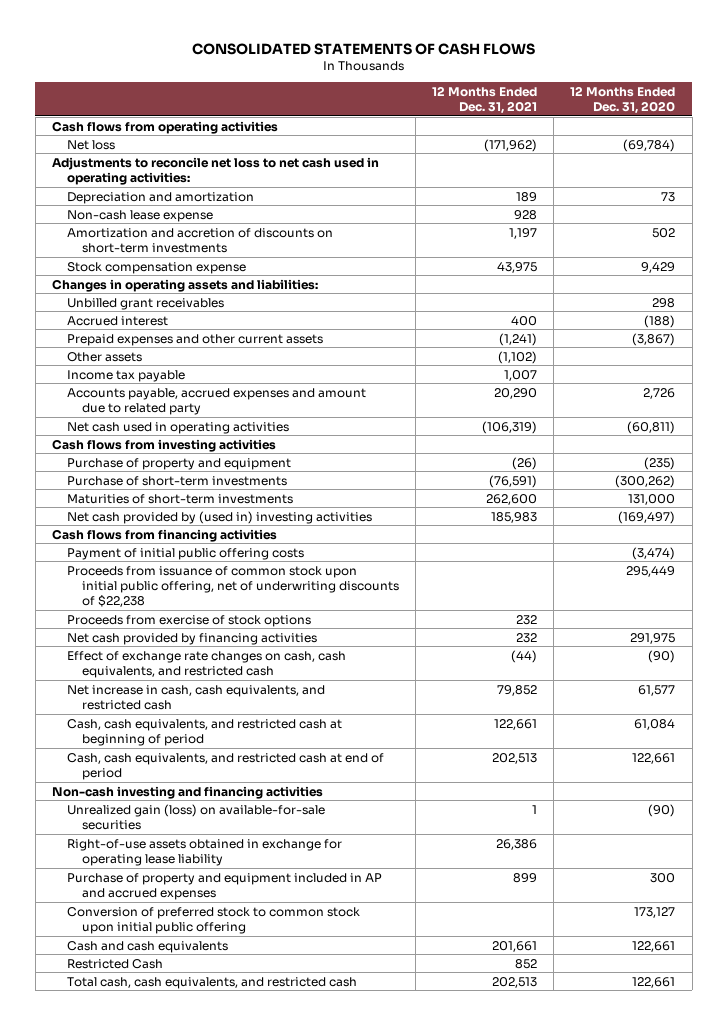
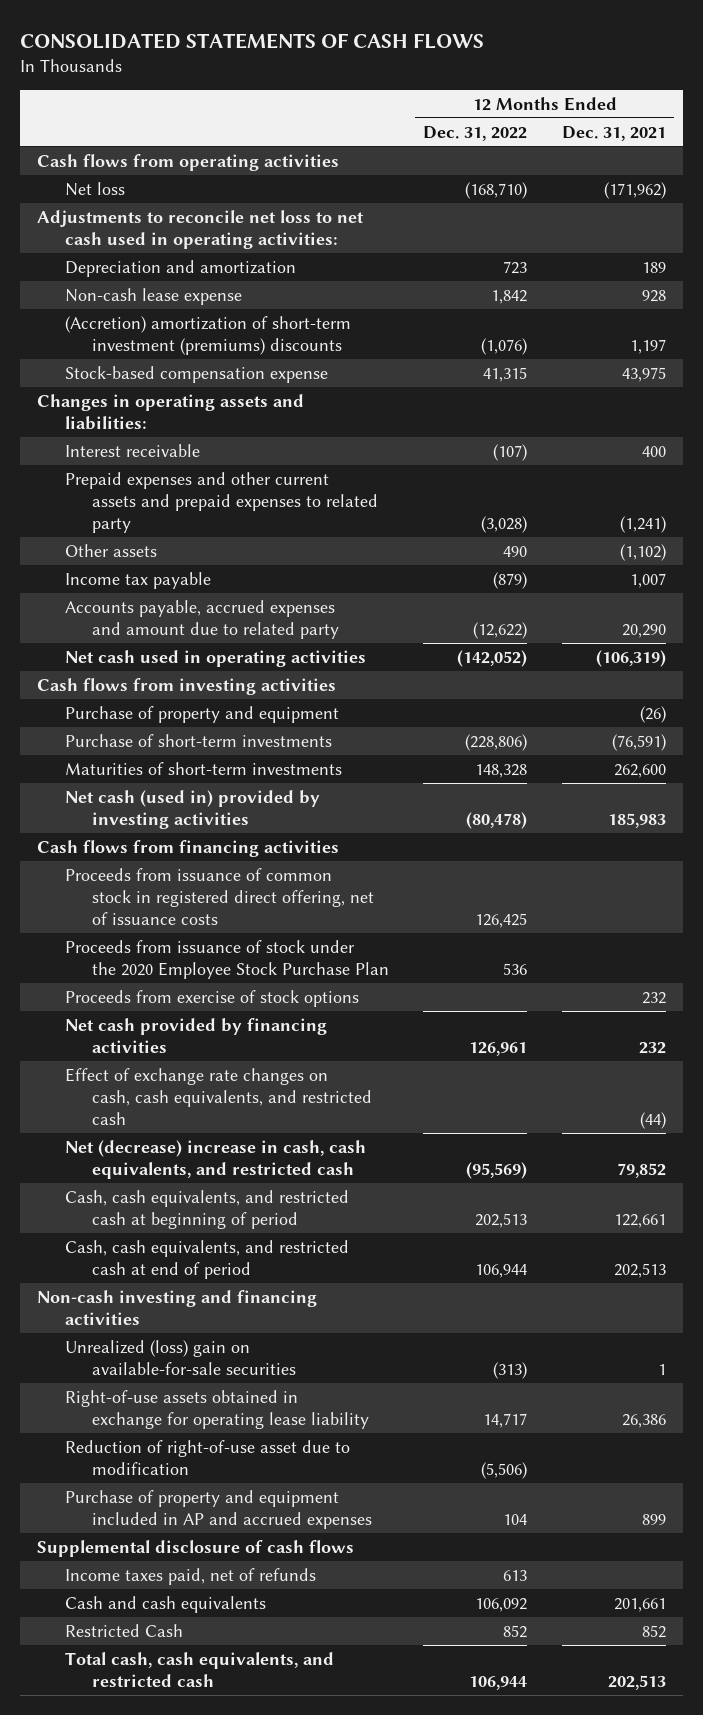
- | 12 Months Ended Dec. 31, 2021 | 12 Months Ended Dec. 31, 2020
+ | 12 Months Ended Dec. 31, 2022 | 12 Months Ended Dec. 31, 2021
- Amortization and accretion of discounts on short-term investments | 1,197 | 502
- Stock compensation expense | 43,975 | 9,429
+ (Accretion) amortization of short-term investment (premiums) discounts | (1,076) | 1,197
+ Stock-based compensation expense | 41,315 | 43,975
- Unbilled grant receivables | | 298
- Accrued interest | 400 | (188)
- Prepaid expenses and other current assets | (1,241) | (3,867)
+ Interest receivable | (107) | 400
+ Prepaid expenses and other current assets and prepaid expenses to related party | (3,028) | (1,241)
- Net cash provided by (used in) investing activities | 185,983 | (169,497)
+ Net cash (used in) provided by investing activities | (80,478) | 185,983
- Payment of initial public offering costs | | (3,474)
- Proceeds from issuance of common stock upon initial public offering, net of underwriting discounts of $22,238 | | 295,449
+ Proceeds from issuance of common stock in registered direct offering, net of issuance costs | 126,425 |
+ Proceeds from issuance of stock under the 2020 Employee Stock Purchase Plan | 536 |
- Net increase in cash, cash equivalents, and restricted cash | 79,852 | 61,577
+ Net (decrease) increase in cash, cash equivalents, and restricted cash | (95,569) | 79,852
- Unrealized gain (loss) on available-for-sale securities | 1 | (90)
+ Unrealized (loss) gain on available-for-sale securities | (313) | 1
+ Reduction of right-of-use asset due to modification | (5,506) |
- Conversion of preferred stock to common stock upon initial public offering | | 173,127
+ Supplemental disclosure of cash flows
+ Income taxes paid, net of refunds | 613 |

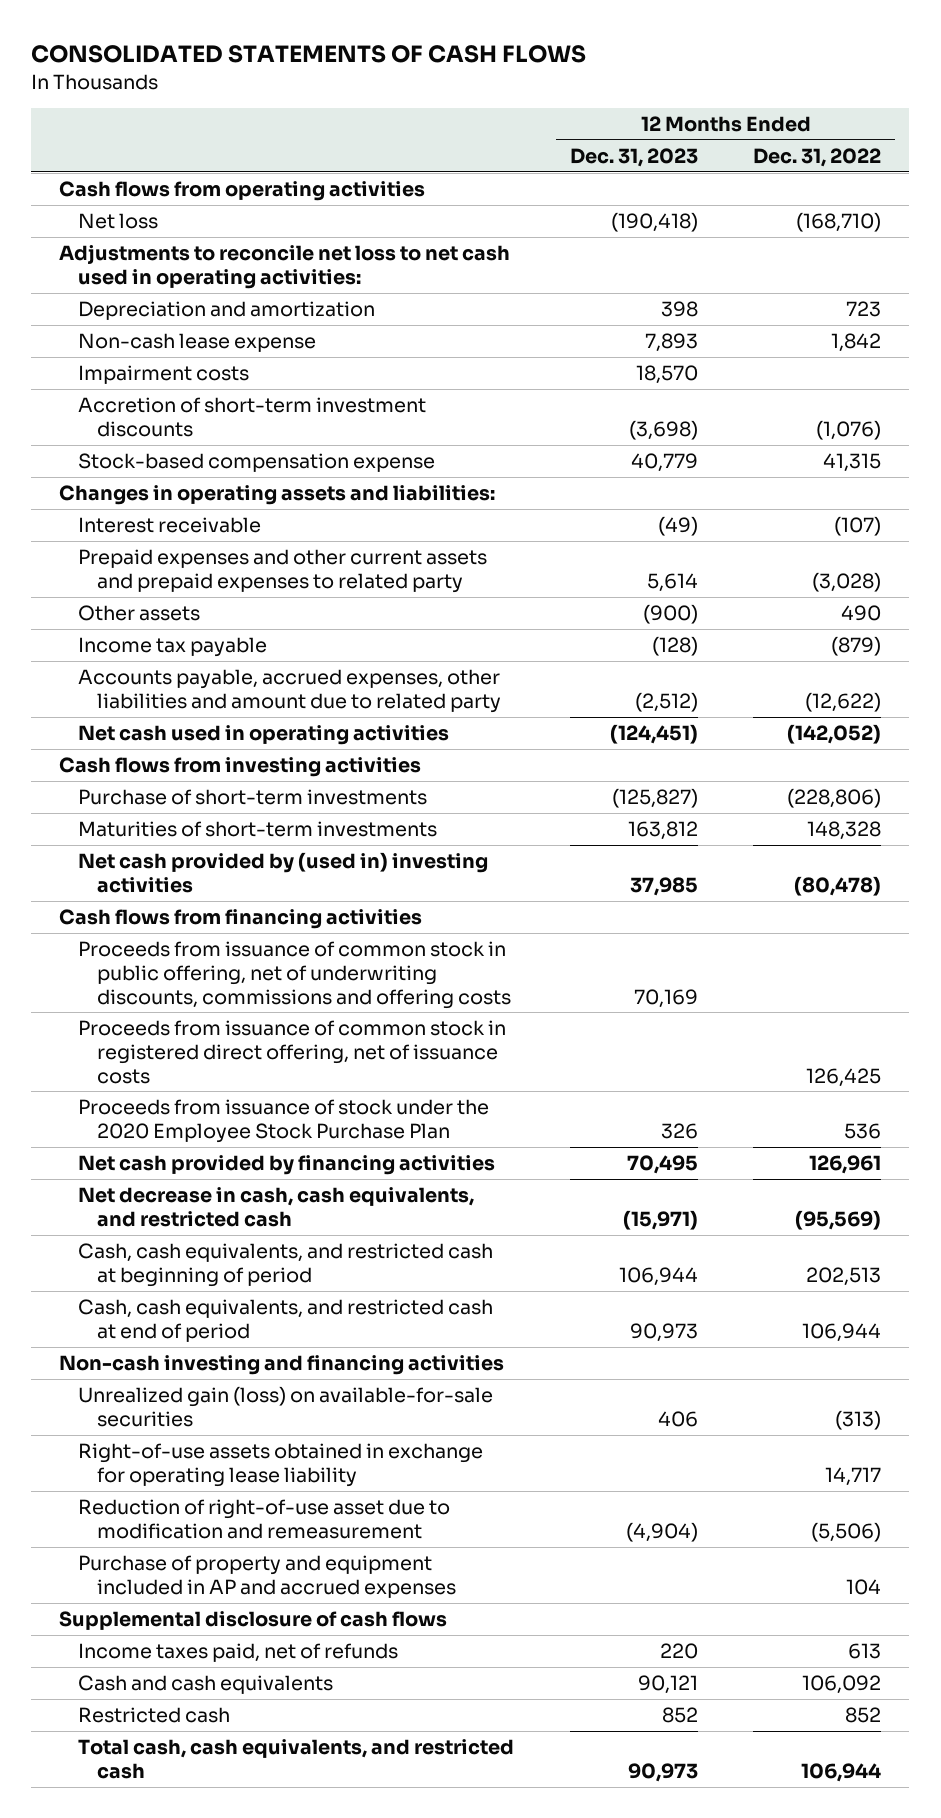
- | 12 Months Ended Dec. 31, 2022 | 12 Months Ended Dec. 31, 2021
+ | 12 Months Ended Dec. 31, 2023 | 12 Months Ended Dec. 31, 2022
- (Accretion) amortization of short-term investment (premiums) discounts | (1,076) | 1,197
+ Impairment costs | 18,570 |
+ Accretion of short-term investment discounts | (3,698) | (1,076)
- Accounts payable, accrued expenses and amount due to related party | (12,622) | 20,290
+ Accounts payable, accrued expenses, other liabilities and amount due to related party | (2,512) | (12,622)
- Purchase of property and equipment | | (26)
- Net cash (used in) provided by investing activities | (80,478) | 185,983
+ Net cash provided by (used in) investing activities | 37,985 | (80,478)
+ Proceeds from issuance of common stock in public offering, net of underwriting discounts, commissions and offering costs | 70,169 |
- Proceeds from exercise of stock options | | 232
- Effect of exchange rate changes on cash, cash equivalents, and restricted cash | | (44)
- Net (decrease) increase in cash, cash equivalents, and restricted cash | (95,569) | 79,852
+ Net decrease in cash, cash equivalents, and restricted cash | (15,971) | (95,569)
- Unrealized (loss) gain on available-for-sale securities | (313) | 1
+ Unrealized gain (loss) on available-for-sale securities | 406 | (313)
- Reduction of right-of-use asset due to modification | (5,506) |
+ Reduction of right-of-use asset due to modification and remeasurement | (4,904) | (5,506)
- Restricted Cash | 852 | 852
+ Restricted cash | 852 | 852

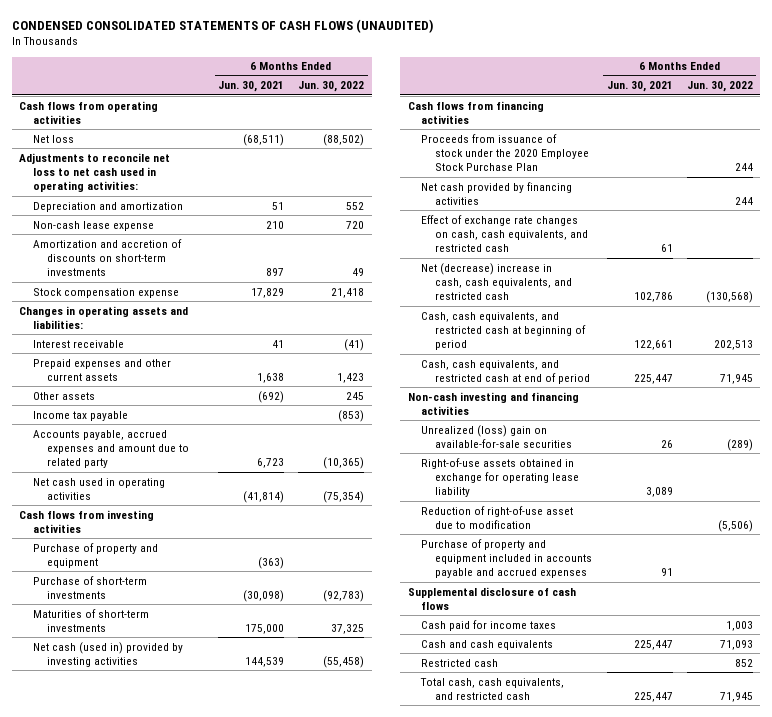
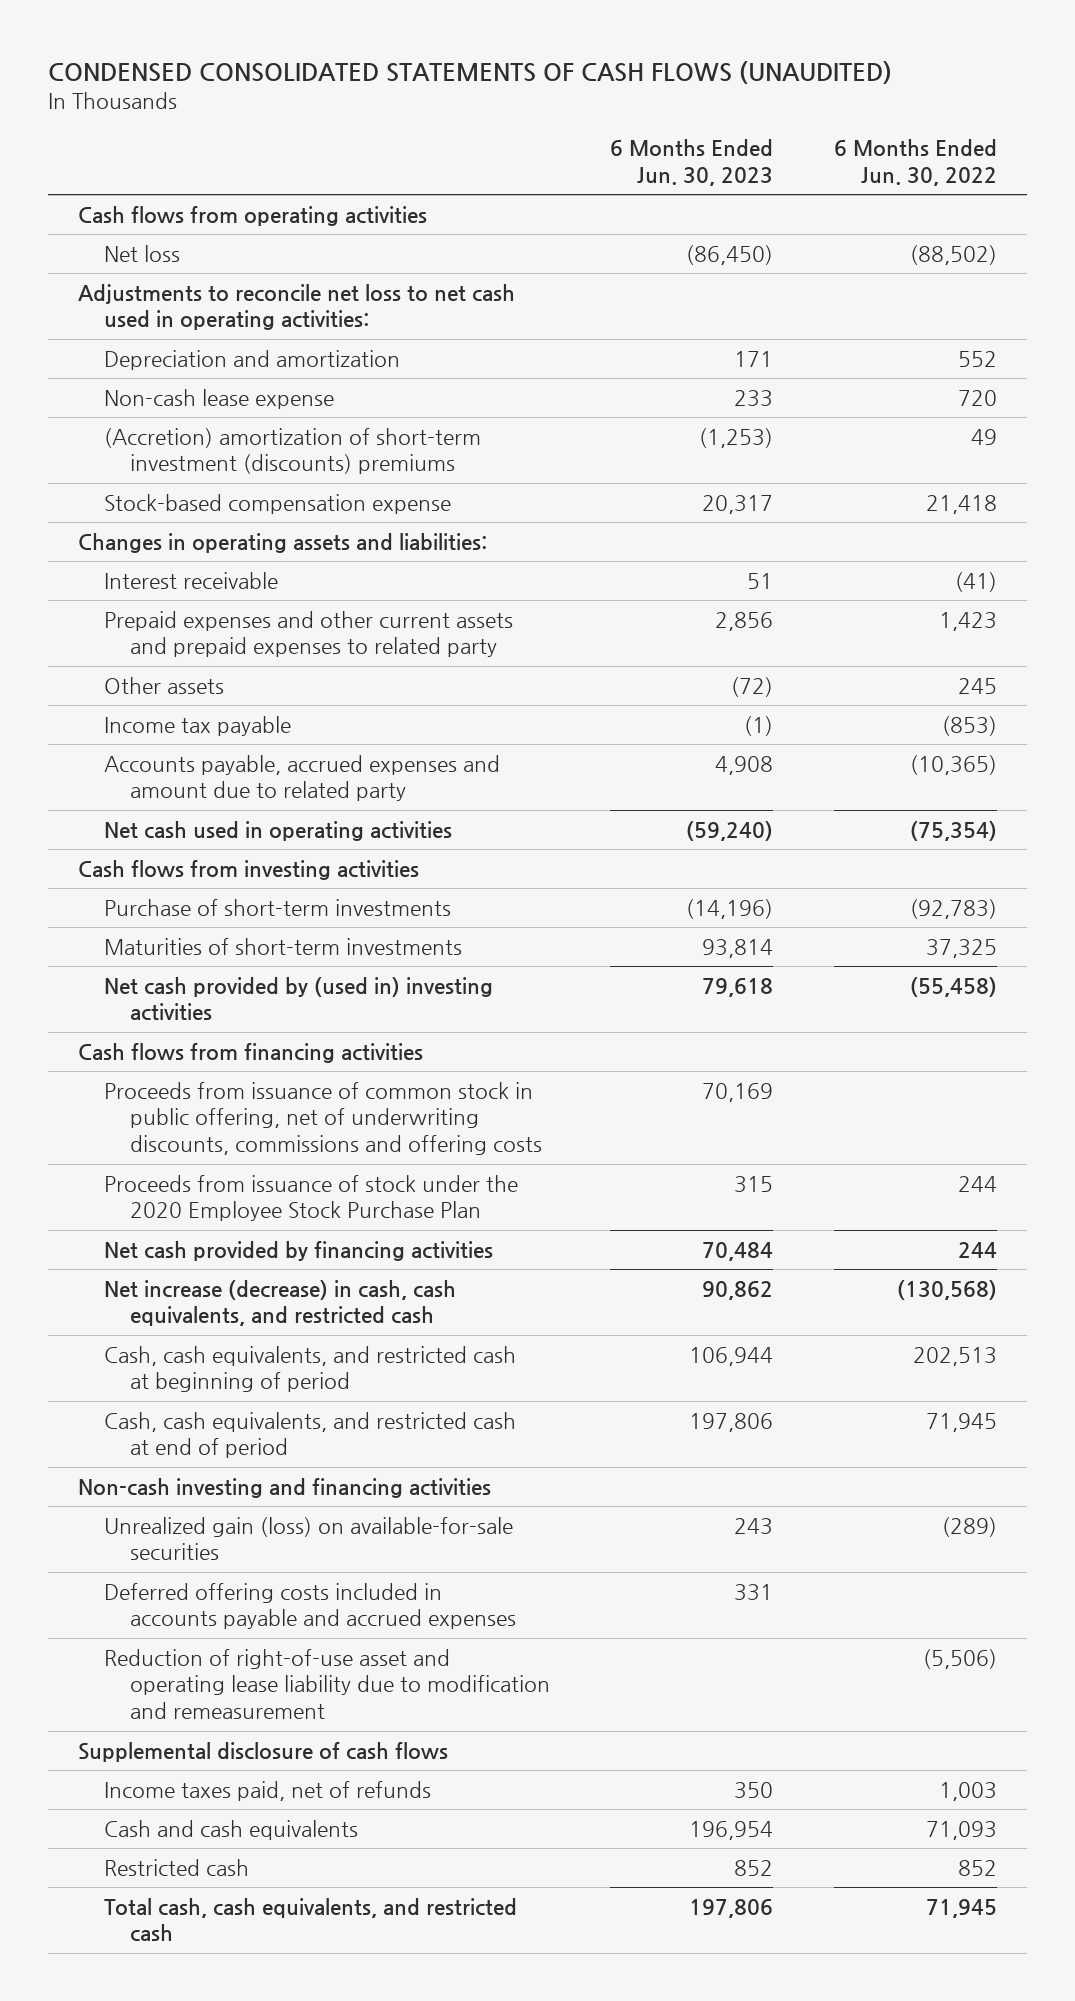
- | 6 Months Ended Jun. 30, 2021 | 6 Months Ended Jun. 30, 2022
+ | 6 Months Ended Jun. 30, 2023 | 6 Months Ended Jun. 30, 2022
- Amortization and accretion of discounts on short-term investments | 897 | 49
- Stock compensation expense | 17,829 | 21,418
+ (Accretion) amortization of short-term investment (discounts) premiums | (1,253) | 49
+ Stock-based compensation expense | 20,317 | 21,418
- Prepaid expenses and other current assets | 1,638 | 1,423
+ Prepaid expenses and other current assets and prepaid expenses to related party | 2,856 | 1,423
- Purchase of property and equipment | (363) |
- Net cash (used in) provided by investing activities | 144,539 | (55,458)
+ Net cash provided by (used in) investing activities | 79,618 | (55,458)
+ Proceeds from issuance of common stock in public offering, net of underwriting discounts, commissions and offering costs | 70,169 |
- Effect of exchange rate changes on cash, cash equivalents, and restricted cash | 61 |
- Net (decrease) increase in cash, cash equivalents, and restricted cash | 102,786 | (130,568)
+ Net increase (decrease) in cash, cash equivalents, and restricted cash | 90,862 | (130,568)
- Unrealized (loss) gain on available-for-sale securities | 26 | (289)
- Right-of-use assets obtained in exchange for operating lease liability | 3,089 |
- Reduction of right-of-use asset due to modification | | (5,506)
- Purchase of property and equipment included in accounts payable and accrued expenses | 91 |
+ Unrealized gain (loss) on available-for-sale securities | 243 | (289)
+ Deferred offering costs included in accounts payable and accrued expenses | 331 |
+ Reduction of right-of-use asset and operating lease liability due to modification and remeasurement | | (5,506)
- Cash paid for income taxes | | 1,003
+ Income taxes paid, net of refunds | 350 | 1,003

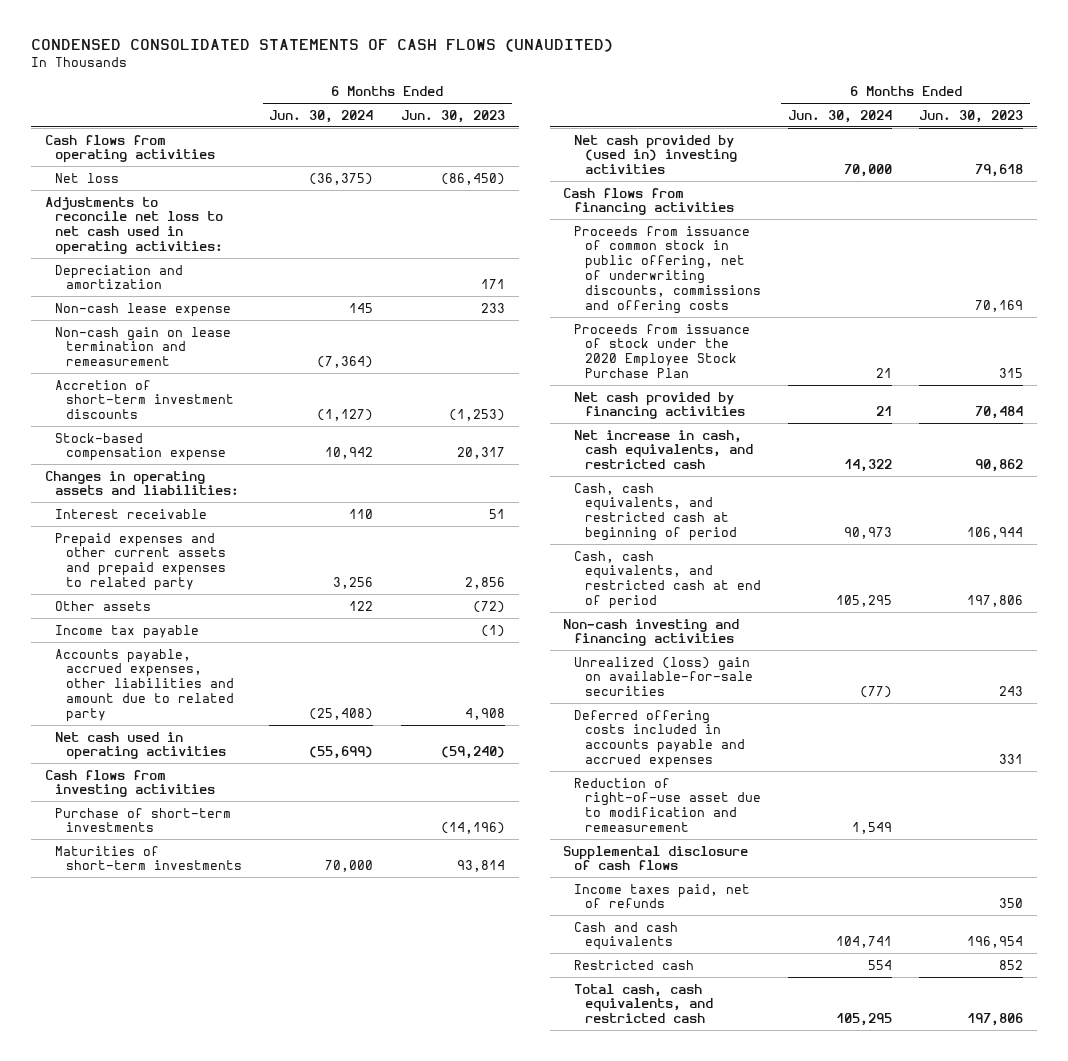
- | 6 Months Ended Jun. 30, 2023 | 6 Months Ended Jun. 30, 2022
+ | 6 Months Ended Jun. 30, 2024 | 6 Months Ended Jun. 30, 2023
- (Accretion) amortization of short-term investment (discounts) premiums | (1,253) | 49
+ Non-cash gain on lease termination and remeasurement | (7,364) |
+ Accretion of short-term investment discounts | (1,127) | (1,253)
- Accounts payable, accrued expenses and amount due to related party | 4,908 | (10,365)
+ Accounts payable, accrued expenses, other liabilities and amount due to related party | (25,408) | 4,908
- Net increase (decrease) in cash, cash equivalents, and restricted cash | 90,862 | (130,568)
+ Net increase in cash, cash equivalents, and restricted cash | 14,322 | 90,862
- Unrealized gain (loss) on available-for-sale securities | 243 | (289)
+ Unrealized (loss) gain on available-for-sale securities | (77) | 243
- Reduction of right-of-use asset and operating lease liability due to modification and remeasurement | | (5,506)
+ Reduction of right-of-use asset due to modification and remeasurement | 1,549 |

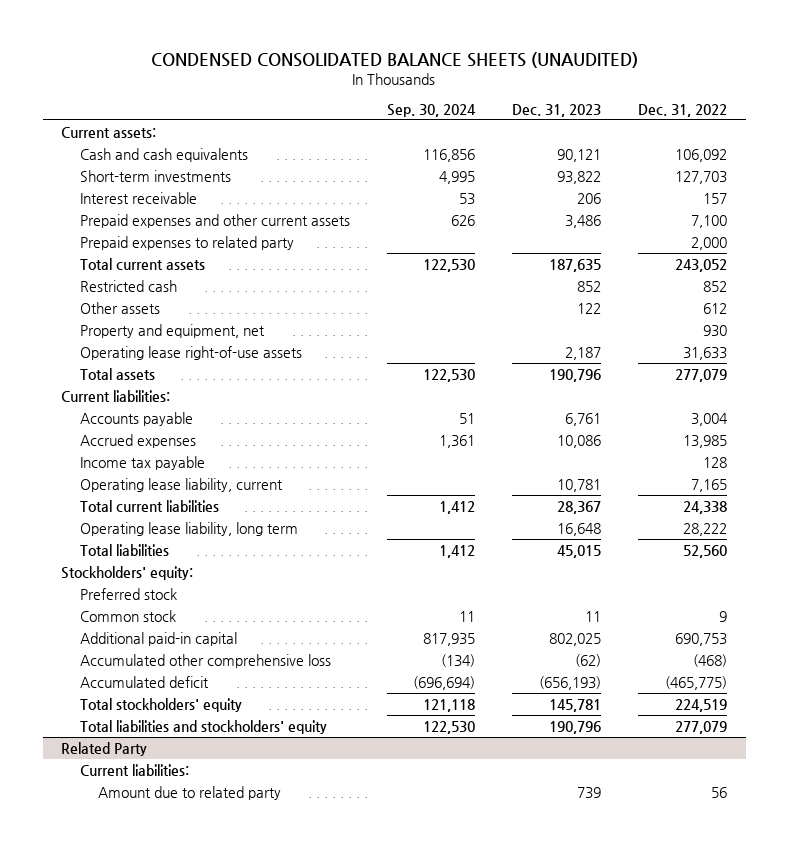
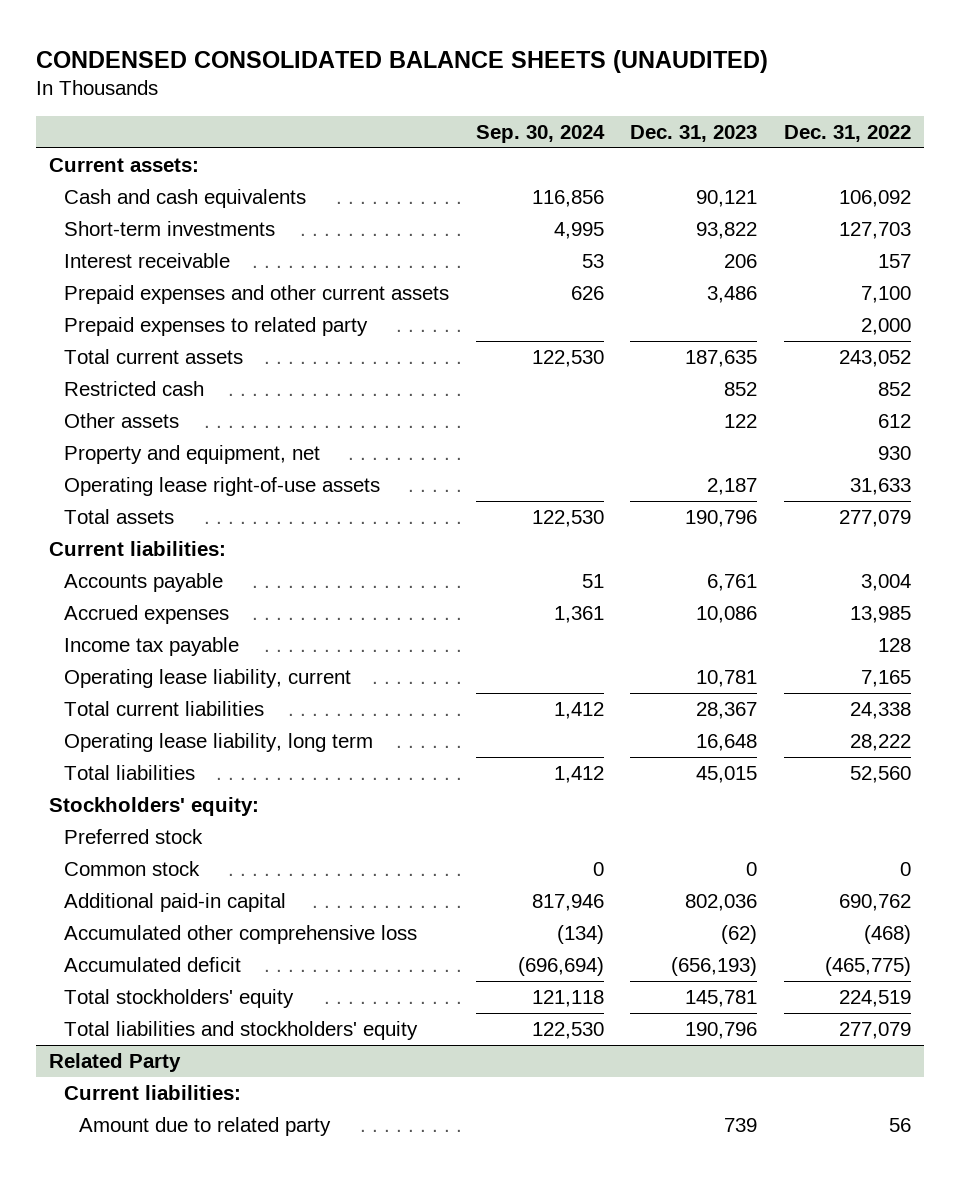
- Common stock | 11 | 11 | 9
- Additional paid-in capital | 817,935 | 802,025 | 690,753
+ Common stock | 0 | 0 | 0
+ Additional paid-in capital | 817,946 | 802,036 | 690,762

